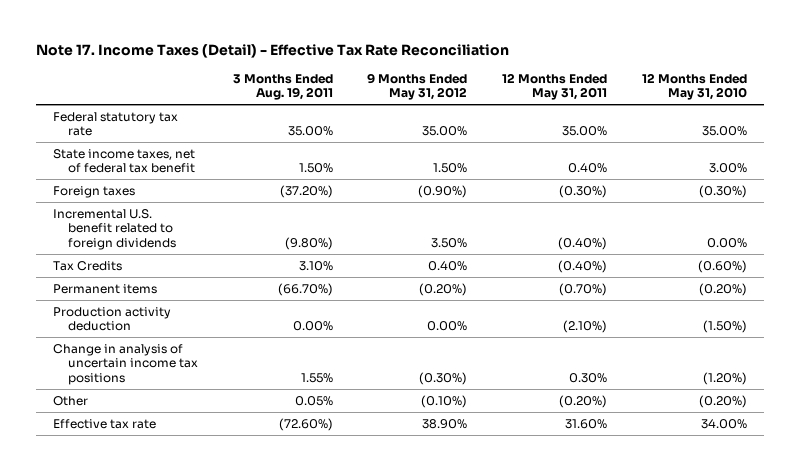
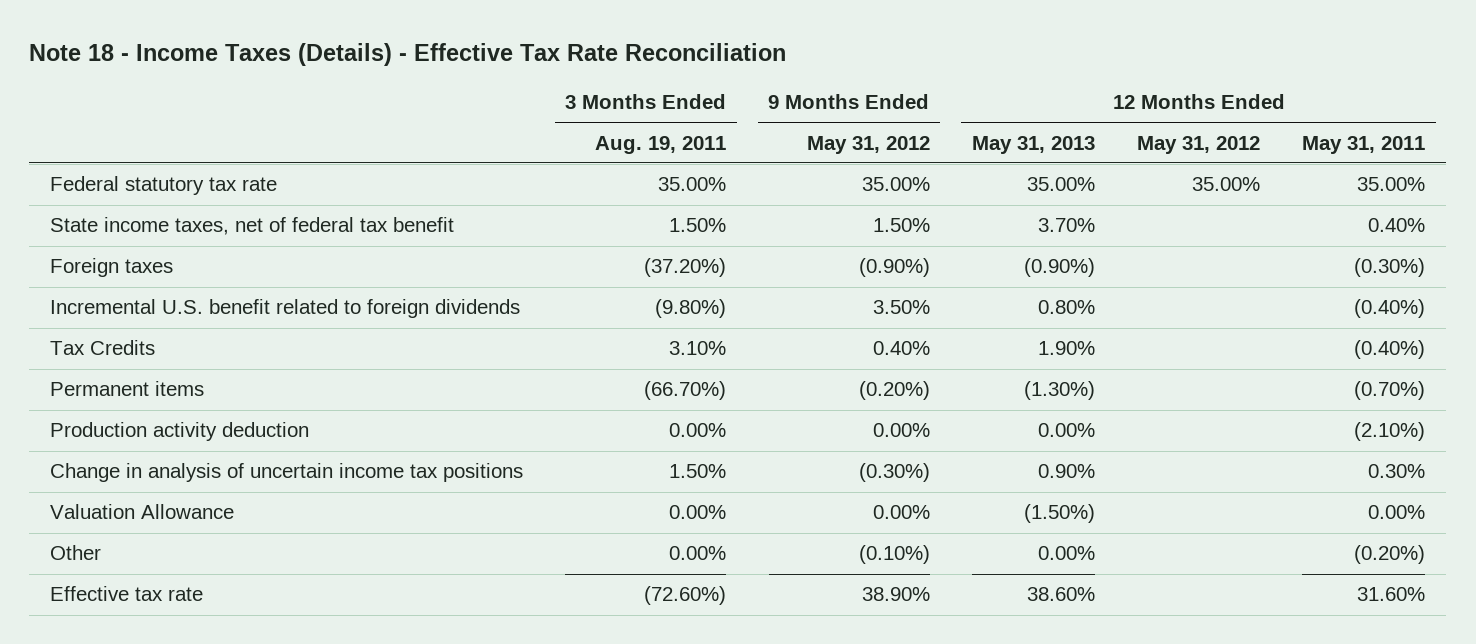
- Note 17. Income Taxes (Detail) - Effective Tax Rate Reconciliation
+ Note 18 - Income Taxes (Details) - Effective Tax Rate Reconciliation
- | 3 Months Ended Aug. 19, 2011 | 9 Months Ended May 31, 2012 | 12 Months Ended May 31, 2011 | 12 Months Ended May 31, 2010
+ | 3 Months Ended Aug. 19, 2011 | 9 Months Ended May 31, 2012 | 12 Months Ended May 31, 2013 | 12 Months Ended May 31, 2012 | 12 Months Ended May 31, 2011
- Change in analysis of uncertain income tax positions | 1.55% | (0.30%) | 0.30% | (1.20%)
- Other | 0.05% | (0.10%) | (0.20%) | (0.20%)
+ Change in analysis of uncertain income tax positions | 1.50% | (0.30%) | 0.90% | | 0.30%
+ Valuation Allowance | 0.00% | 0.00% | (1.50%) | | 0.00%
+ Other | 0.00% | (0.10%) | 0.00% | | (0.20%)

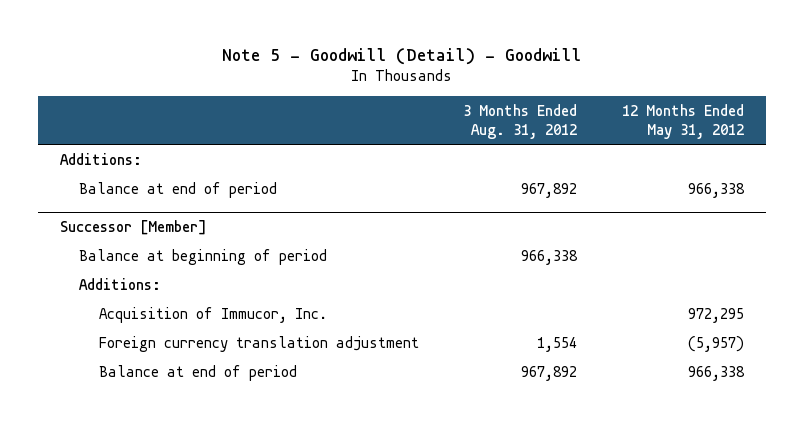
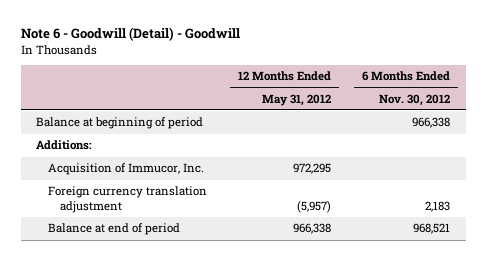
- Note 5 - Goodwill (Detail) - Goodwill
+ Note 6 - Goodwill (Detail) - Goodwill
- | 3 Months Ended Aug. 31, 2012 | 12 Months Ended May 31, 2012
+ | 12 Months Ended May 31, 2012 | 6 Months Ended Nov. 30, 2012
- Additions:
- Balance at end of period | 967,892 | 966,338
- Successor [Member]

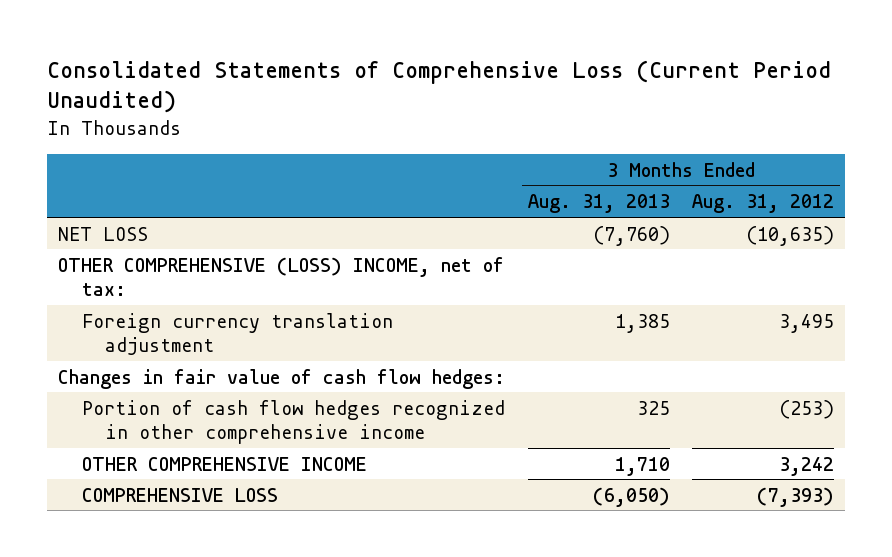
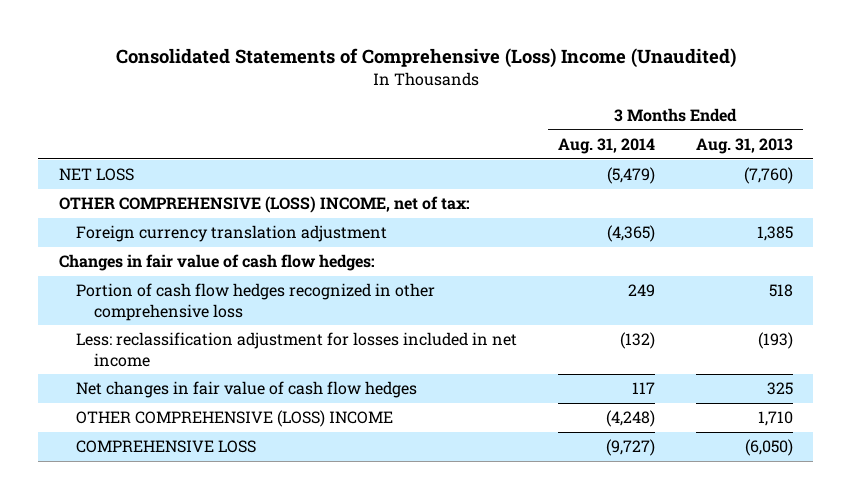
- Consolidated Statements of Comprehensive Loss (Current Period Unaudited)
+ Consolidated Statements of Comprehensive (Loss) Income (Unaudited)
- | 3 Months Ended Aug. 31, 2013 | 3 Months Ended Aug. 31, 2012
+ | 3 Months Ended Aug. 31, 2014 | 3 Months Ended Aug. 31, 2013
- Portion of cash flow hedges recognized in other comprehensive income | 325 | (253)
- OTHER COMPREHENSIVE INCOME | 1,710 | 3,242
+ Portion of cash flow hedges recognized in other comprehensive loss | 249 | 518
+ Less: reclassification adjustment for losses included in net income | (132) | (193)
+ Net changes in fair value of cash flow hedges | 117 | 325
+ OTHER COMPREHENSIVE (LOSS) INCOME | (4,248) | 1,710

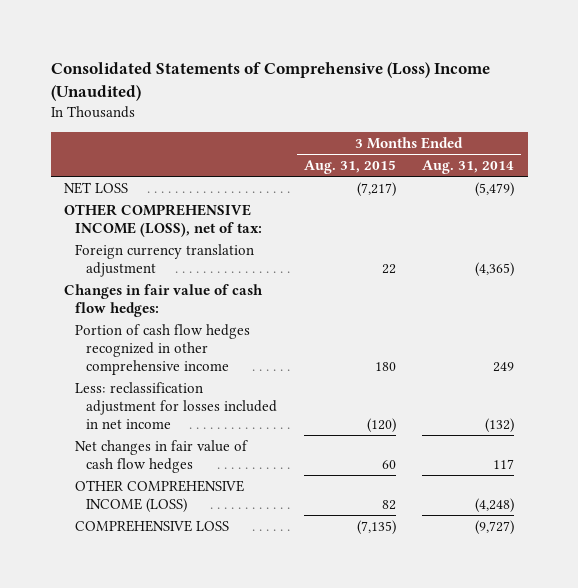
- | 3 Months Ended Aug. 31, 2014 | 3 Months Ended Aug. 31, 2013
+ | 3 Months Ended Aug. 31, 2015 | 3 Months Ended Aug. 31, 2014
- OTHER COMPREHENSIVE (LOSS) INCOME, net of tax:
+ OTHER COMPREHENSIVE INCOME (LOSS), net of tax:
- Portion of cash flow hedges recognized in other comprehensive loss | 249 | 518
+ Portion of cash flow hedges recognized in other comprehensive income | 180 | 249
- OTHER COMPREHENSIVE (LOSS) INCOME | (4,248) | 1,710
+ OTHER COMPREHENSIVE INCOME (LOSS) | 82 | (4,248)

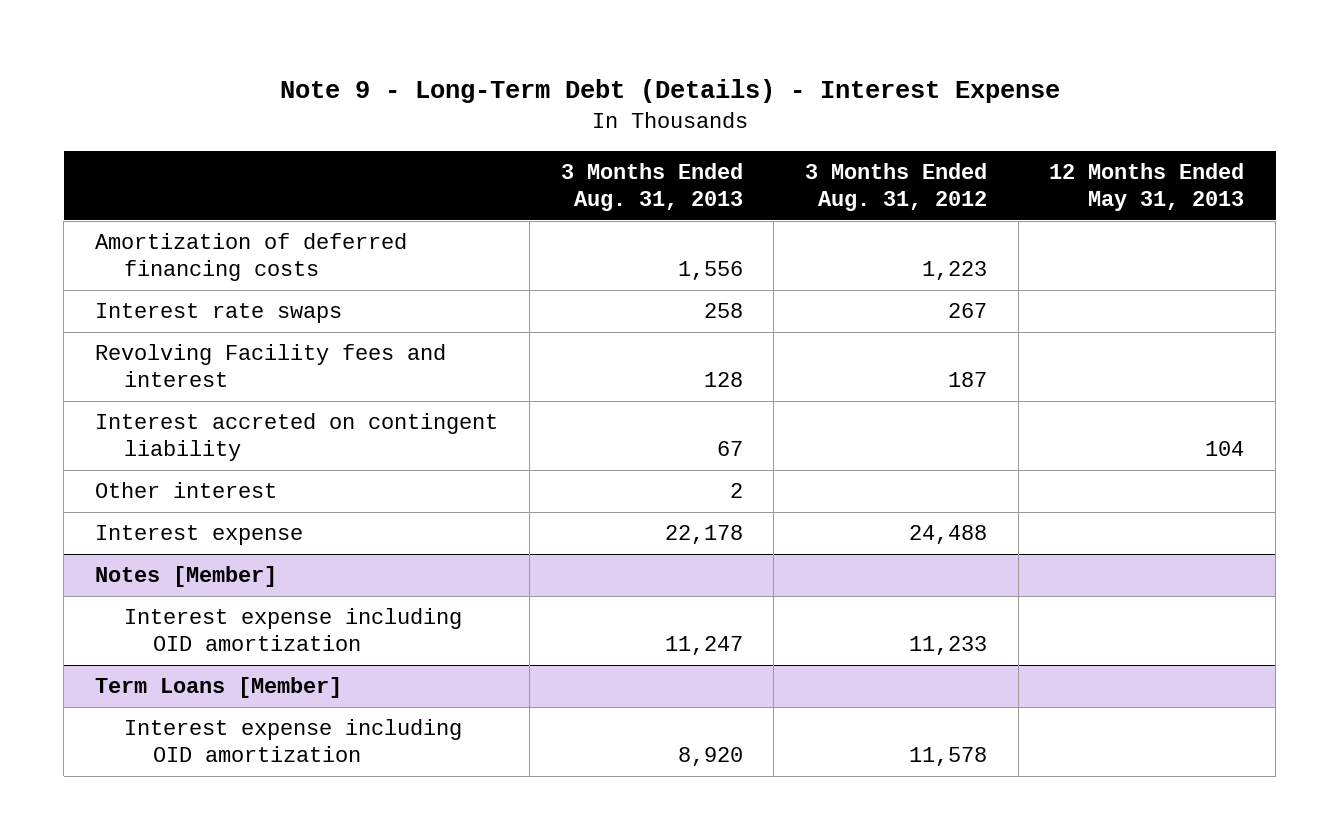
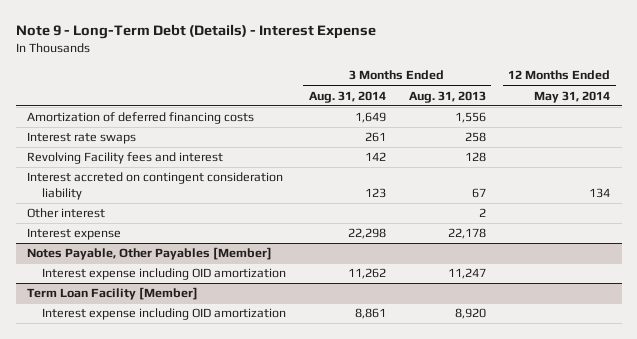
- | 3 Months Ended Aug. 31, 2013 | 3 Months Ended Aug. 31, 2012 | 12 Months Ended May 31, 2013
+ | 3 Months Ended Aug. 31, 2014 | 3 Months Ended Aug. 31, 2013 | 12 Months Ended May 31, 2014
- Interest accreted on contingent liability | 67 | | 104
+ Interest accreted on contingent consideration liability | 123 | 67 | 134
- Notes [Member]
+ Notes Payable, Other Payables [Member]
- Term Loans [Member]
+ Term Loan Facility [Member]

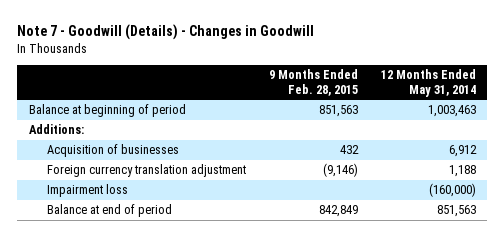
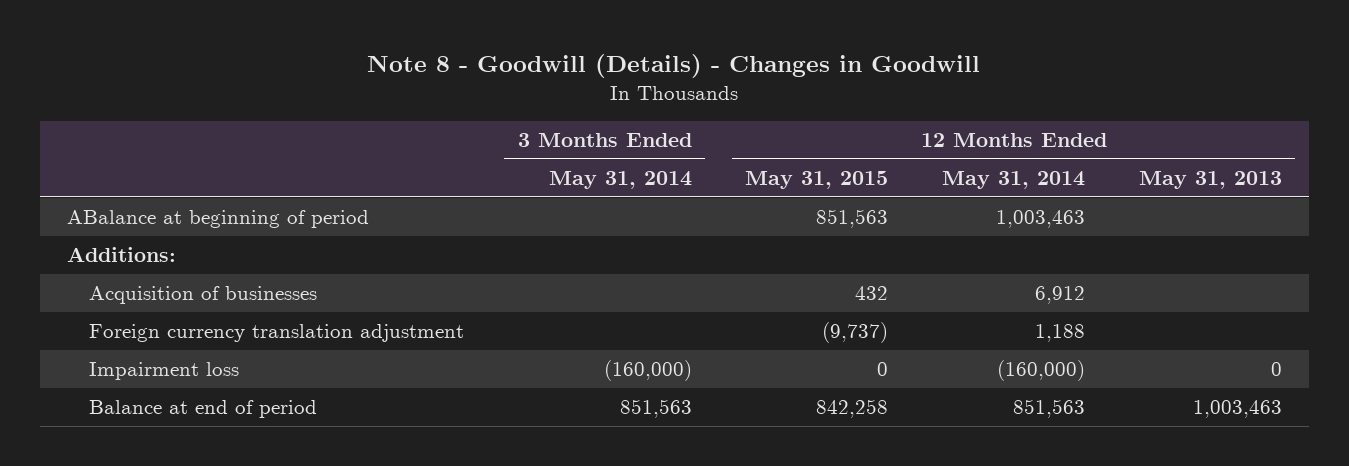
- Note 7 - Goodwill (Details) - Changes in Goodwill
+ Note 8 - Goodwill (Details) - Changes in Goodwill
- | 9 Months Ended Feb. 28, 2015 | 12 Months Ended May 31, 2014
+ | 3 Months Ended May 31, 2014 | 12 Months Ended May 31, 2015 | 12 Months Ended May 31, 2014 | 12 Months Ended May 31, 2013
- Balance at beginning of period | 851,563 | 1,003,463
+ ABalance at beginning of period | | 851,563 | 1,003,463 |

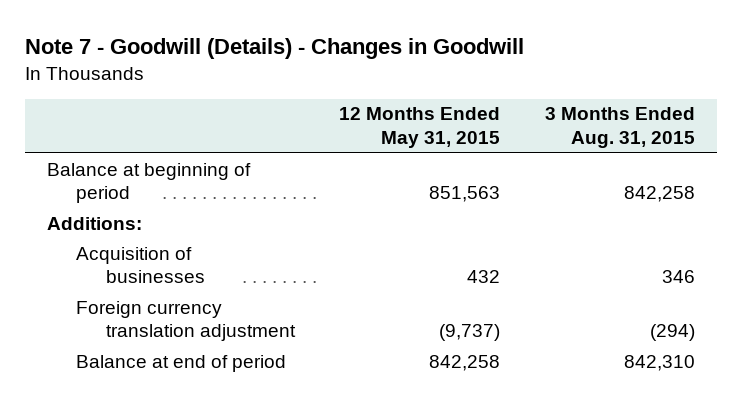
- Note 8 - Goodwill (Details) - Changes in Goodwill
+ Note 7 - Goodwill (Details) - Changes in Goodwill
- | 3 Months Ended May 31, 2014 | 12 Months Ended May 31, 2015 | 12 Months Ended May 31, 2014 | 12 Months Ended May 31, 2013
+ | 12 Months Ended May 31, 2015 | 3 Months Ended Aug. 31, 2015
- ABalance at beginning of period | | 851,563 | 1,003,463 |
+ Balance at beginning of period | 851,563 | 842,258
- Impairment loss | (160,000) | 0 | (160,000) | 0

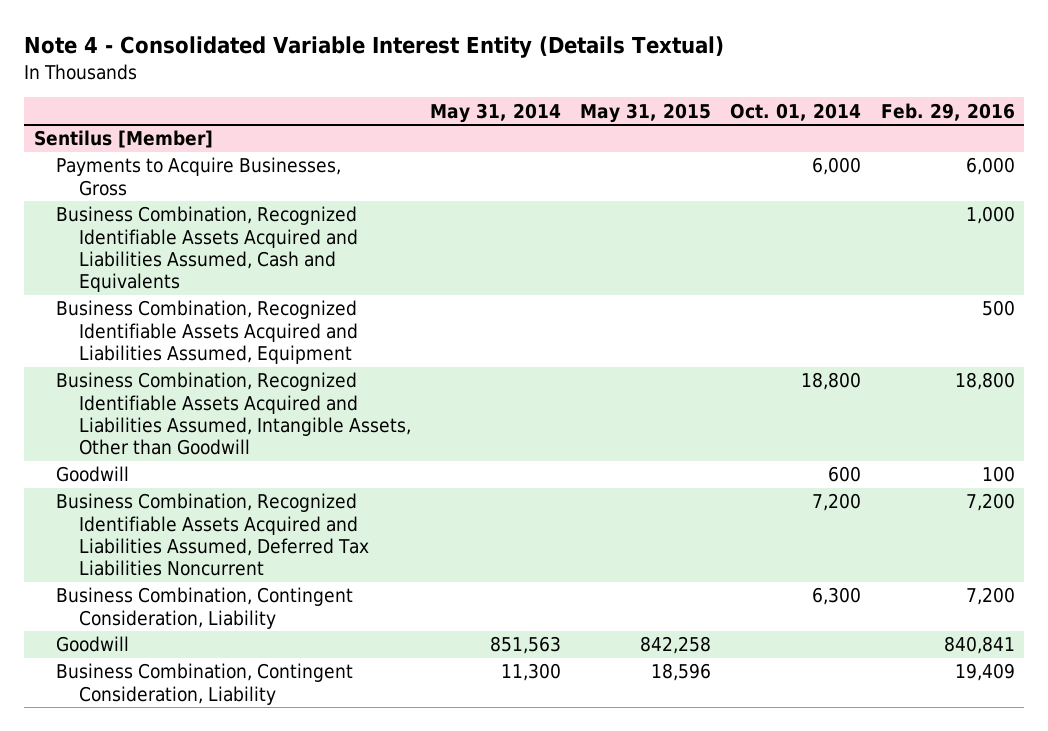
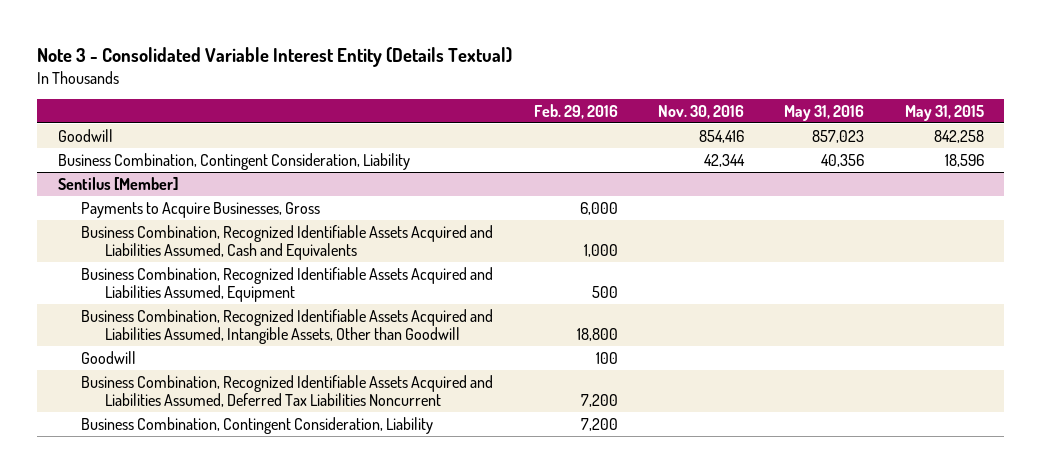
- Note 4 - Consolidated Variable Interest Entity (Details Textual)
+ Note 3 - Consolidated Variable Interest Entity (Details Textual)
- | May 31, 2014 | May 31, 2015 | Oct. 01, 2014 | Feb. 29, 2016
+ | Feb. 29, 2016 | Nov. 30, 2016 | May 31, 2016 | May 31, 2015
+ Goodwill | | 854,416 | 857,023 | 842,258
+ Business Combination, Contingent Consideration, Liability | | 42,344 | 40,356 | 18,596
@ Sentilus [Member]
- Goodwill | 851,563 | 842,258 | | 840,841
- Business Combination, Contingent Consideration, Liability | 11,300 | 18,596 | | 19,409

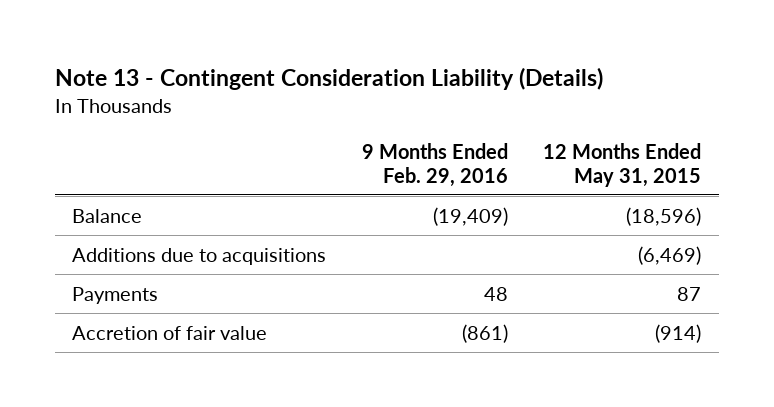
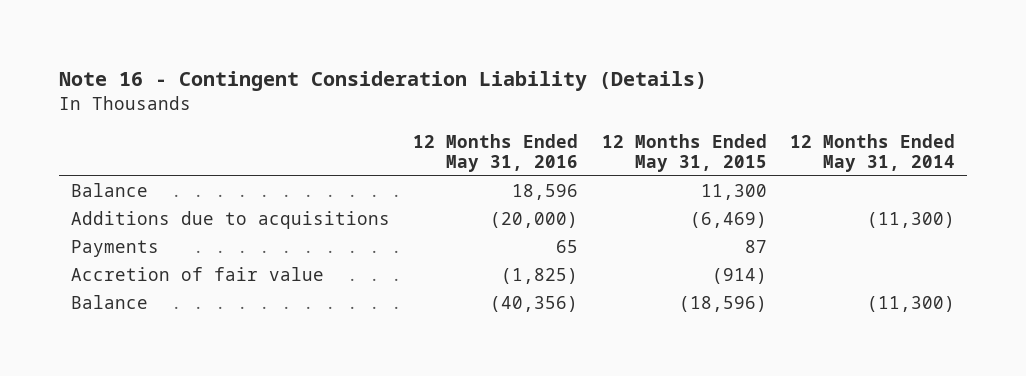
- Note 13 - Contingent Consideration Liability (Details)
+ Note 16 - Contingent Consideration Liability (Details)
- | 9 Months Ended Feb. 29, 2016 | 12 Months Ended May 31, 2015
+ | 12 Months Ended May 31, 2016 | 12 Months Ended May 31, 2015 | 12 Months Ended May 31, 2014
+ Balance | 18,596 | 11,300 |
moved down: Balance | (40,356) | (18,596) | (11,300)

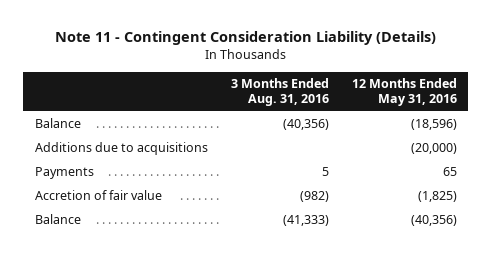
- Note 16 - Contingent Consideration Liability (Details)
+ Note 11 - Contingent Consideration Liability (Details)
- | 12 Months Ended May 31, 2016 | 12 Months Ended May 31, 2015 | 12 Months Ended May 31, 2014
+ | 3 Months Ended Aug. 31, 2016 | 12 Months Ended May 31, 2016
- Balance | 18,596 | 11,300 |
+ Balance | (40,356) | (18,596)

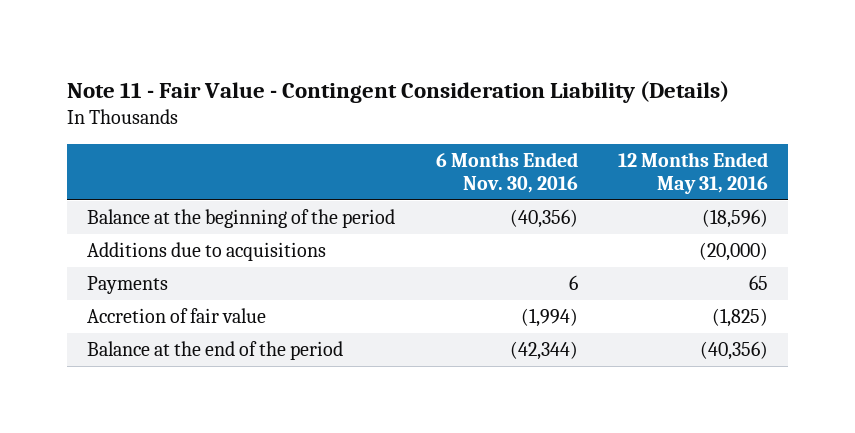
- Note 11 - Contingent Consideration Liability (Details)
+ Note 11 - Fair Value - Contingent Consideration Liability (Details)
- | 3 Months Ended Aug. 31, 2016 | 12 Months Ended May 31, 2016
+ | 6 Months Ended Nov. 30, 2016 | 12 Months Ended May 31, 2016
- Balance | (40,356) | (18,596)
+ Balance at the beginning of the period | (40,356) | (18,596)
- Balance | (41,333) | (40,356)
+ Balance at the end of the period | (42,344) | (40,356)

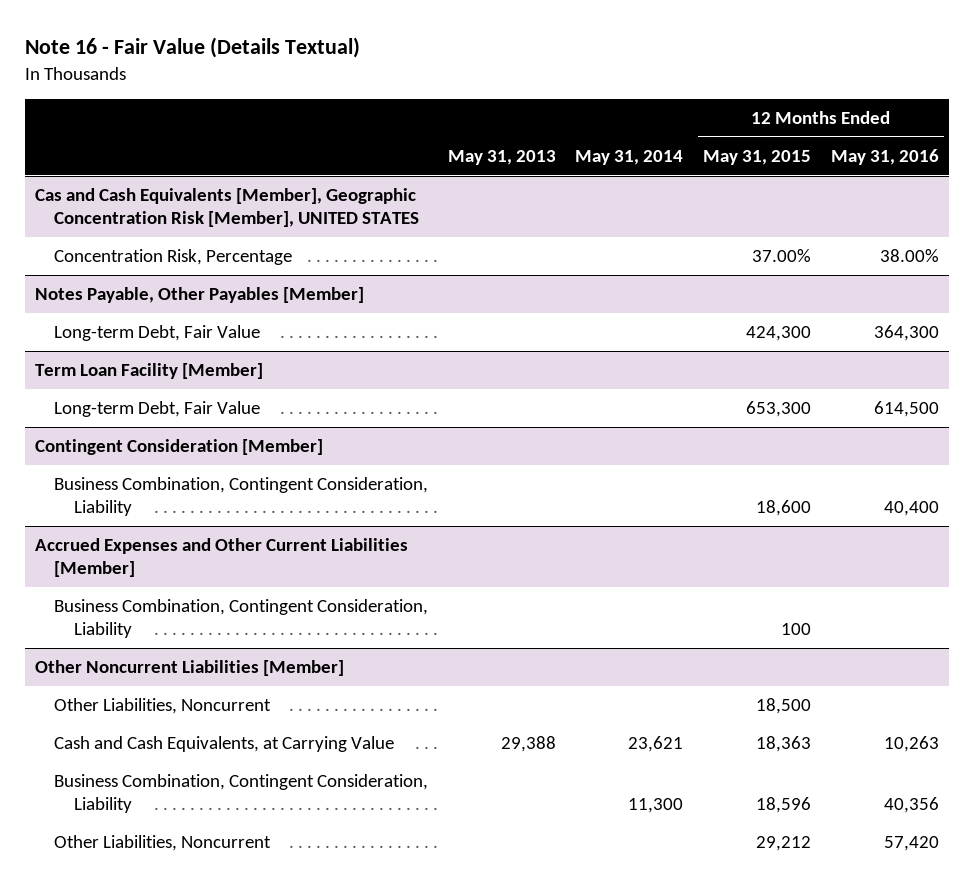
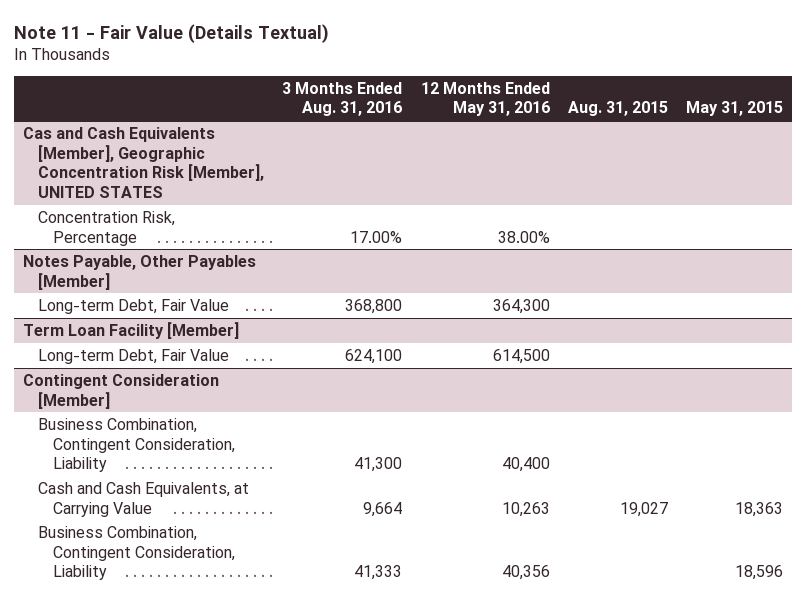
- Note 16 - Fair Value (Details Textual)
+ Note 11 - Fair Value (Details Textual)
- | May 31, 2013 | May 31, 2014 | 12 Months Ended May 31, 2015 | 12 Months Ended May 31, 2016
+ | 3 Months Ended Aug. 31, 2016 | 12 Months Ended May 31, 2016 | Aug. 31, 2015 | May 31, 2015
- Accrued Expenses and Other Current Liabilities [Member]
- Business Combination, Contingent Consideration, Liability | | | 100 |
- Other Noncurrent Liabilities [Member]
- Other Liabilities, Noncurrent | | | 18,500 |
- Other Liabilities, Noncurrent | | | 29,212 | 57,420

